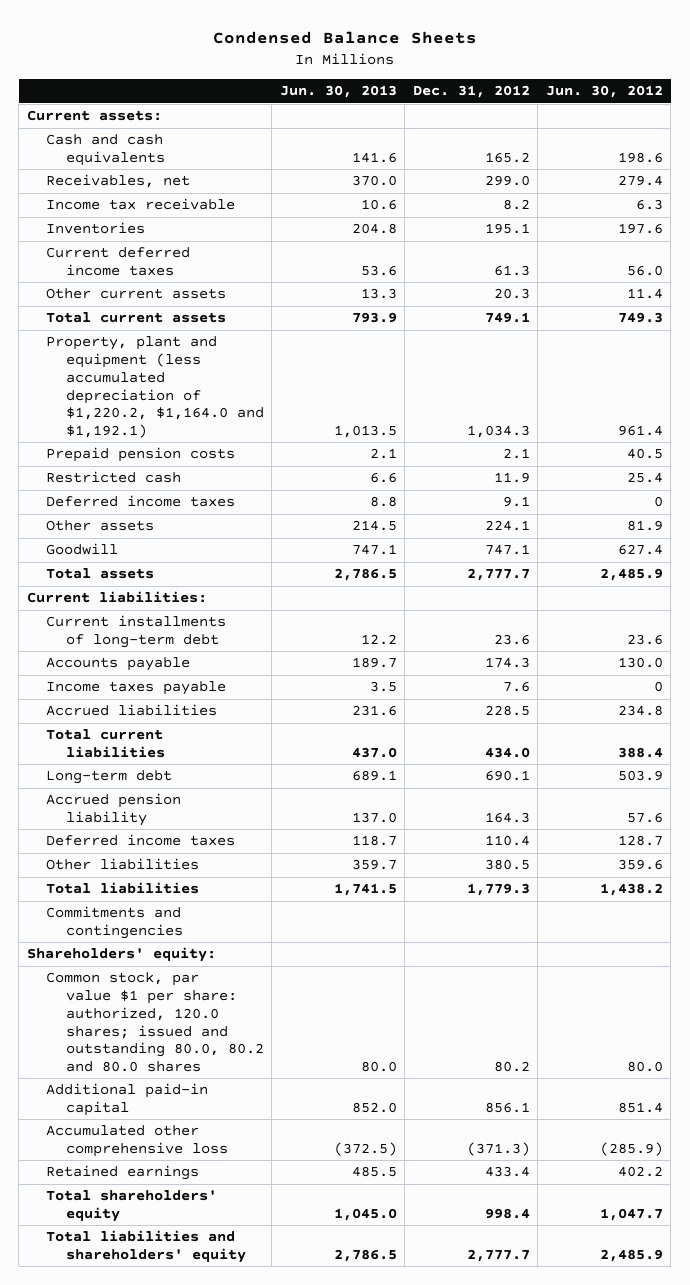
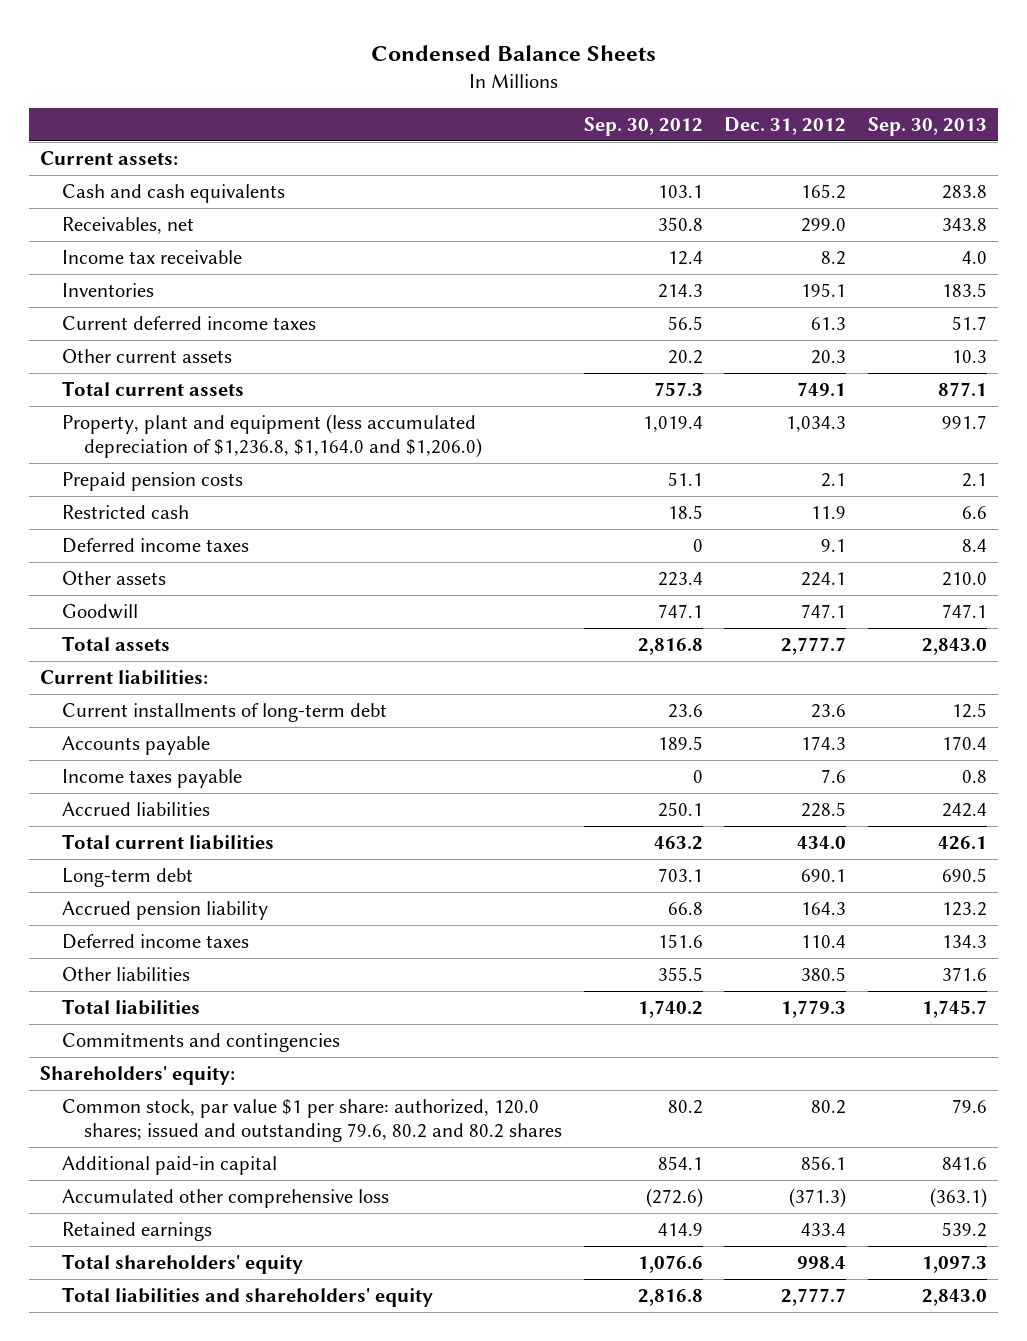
- | Jun. 30, 2013 | Dec. 31, 2012 | Jun. 30, 2012
+ | Sep. 30, 2012 | Dec. 31, 2012 | Sep. 30, 2013
- Property, plant and equipment (less accumulated depreciation of $1,220.2, $1,164.0 and $1,192.1) | 1,013.5 | 1,034.3 | 961.4
+ Property, plant and equipment (less accumulated depreciation of $1,236.8, $1,164.0 and $1,206.0) | 1,019.4 | 1,034.3 | 991.7
- Common stock, par value $1 per share: authorized, 120.0 shares; issued and outstanding 80.0, 80.2 and 80.0 shares | 80.0 | 80.2 | 80.0
+ Common stock, par value $1 per share: authorized, 120.0 shares; issued and outstanding 79.6, 80.2 and 80.2 shares | 80.2 | 80.2 | 79.6

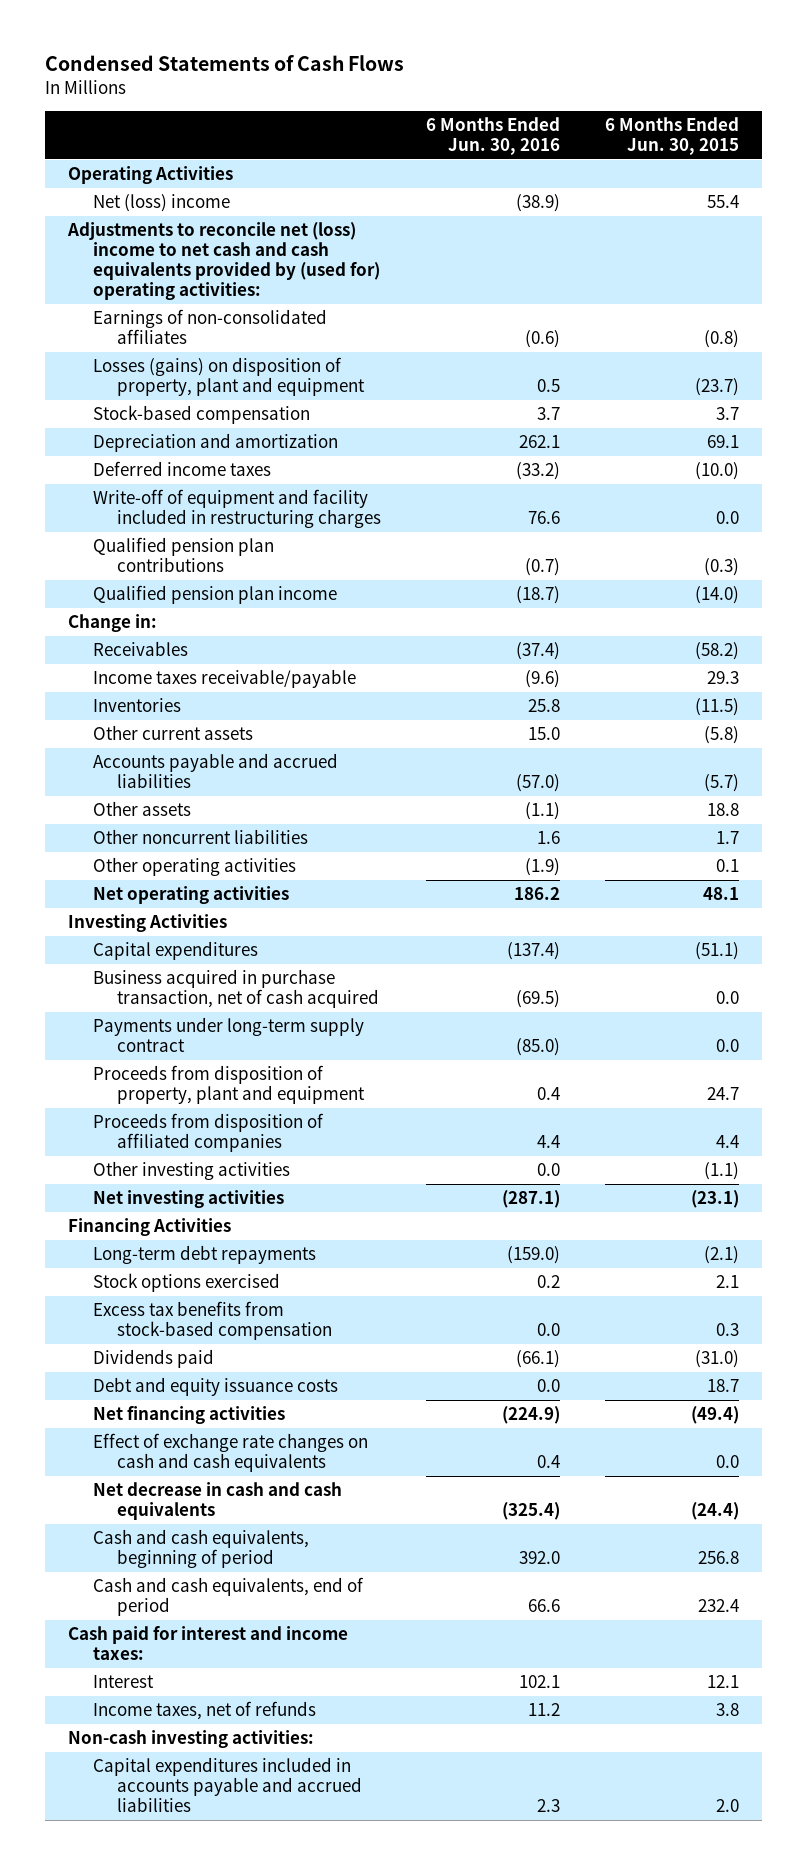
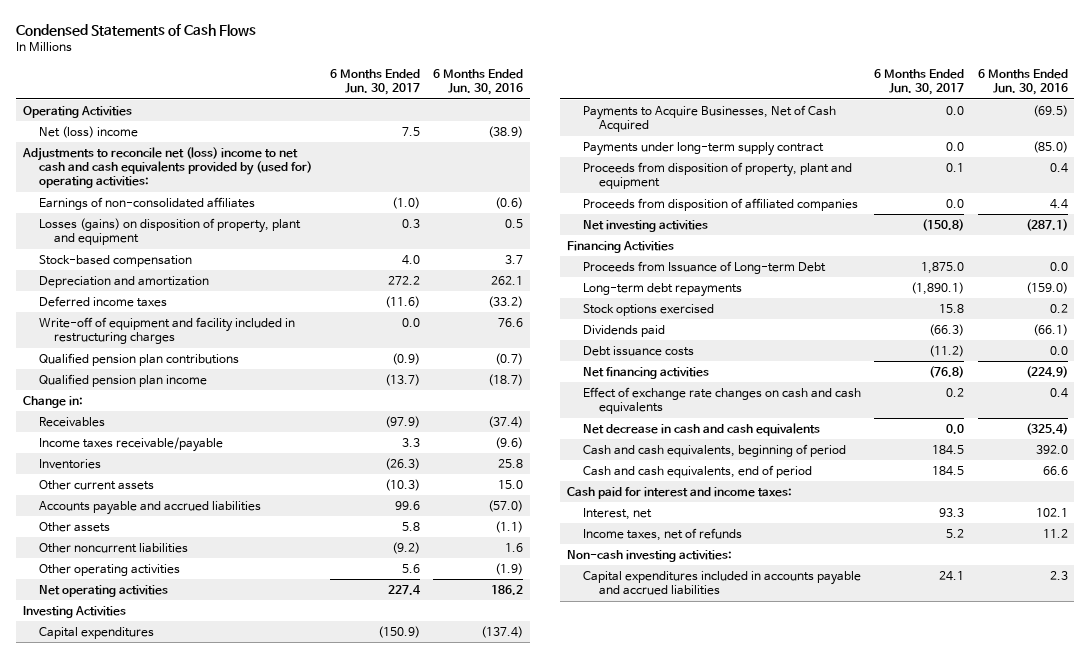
- | 6 Months Ended Jun. 30, 2016 | 6 Months Ended Jun. 30, 2015
+ | 6 Months Ended Jun. 30, 2017 | 6 Months Ended Jun. 30, 2016
- Business acquired in purchase transaction, net of cash acquired | (69.5) | 0.0
+ Payments to Acquire Businesses, Net of Cash Acquired | 0.0 | (69.5)
- Other investing activities | 0.0 | (1.1)
+ Proceeds from Issuance of Long-term Debt | 1,875.0 | 0.0
- Excess tax benefits from stock-based compensation | 0.0 | 0.3
- Debt and equity issuance costs | 0.0 | 18.7
+ Debt issuance costs | (11.2) | 0.0
- Interest | 102.1 | 12.1
+ Interest, net | 93.3 | 102.1

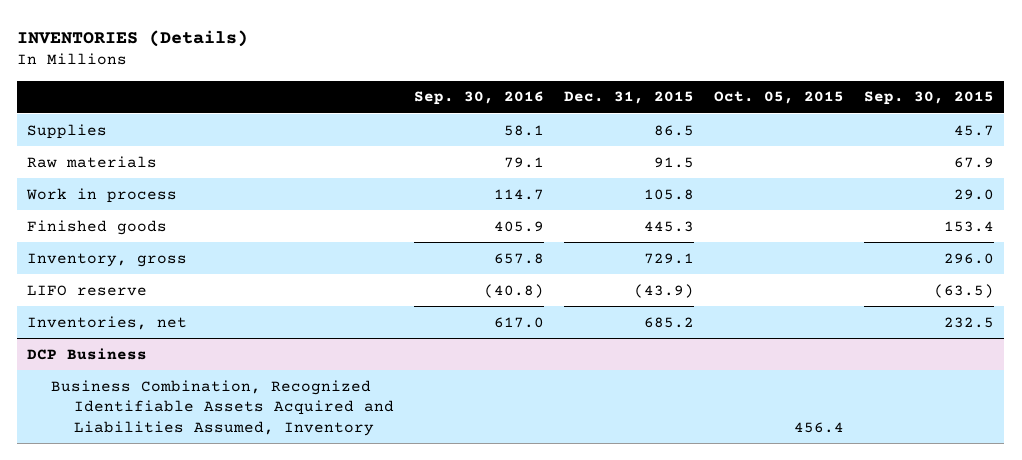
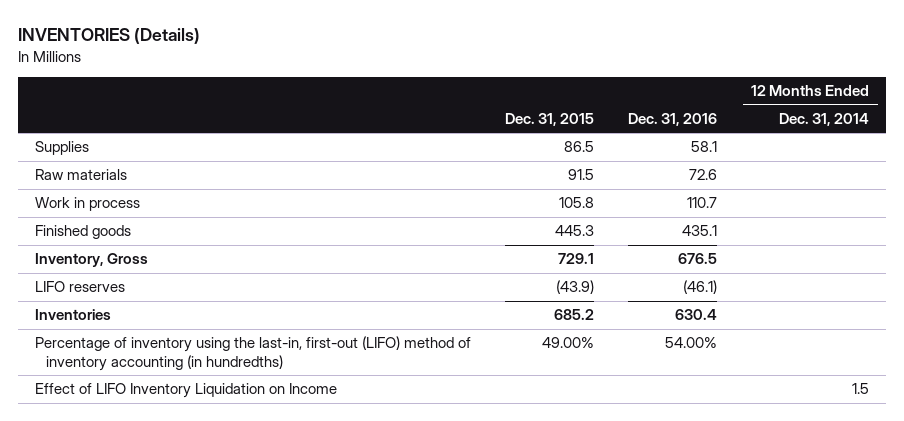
- | Sep. 30, 2016 | Dec. 31, 2015 | Oct. 05, 2015 | Sep. 30, 2015
+ | Dec. 31, 2015 | Dec. 31, 2016 | 12 Months Ended Dec. 31, 2014
- Inventory, gross | 657.8 | 729.1 | | 296.0
- LIFO reserve | (40.8) | (43.9) | | (63.5)
- Inventories, net | 617.0 | 685.2 | | 232.5
- DCP Business
- Business Combination, Recognized Identifiable Assets Acquired and Liabilities Assumed, Inventory | | | 456.4 |
+ Inventory, Gross | 729.1 | 676.5 |
+ LIFO reserves | (43.9) | (46.1) |
+ Inventories | 685.2 | 630.4 |
+ Percentage of inventory using the last-in, first-out (LIFO) method of inventory accounting (in hundredths) | 49.00% | 54.00% |
+ Effect of LIFO Inventory Liquidation on Income | | | 1.5

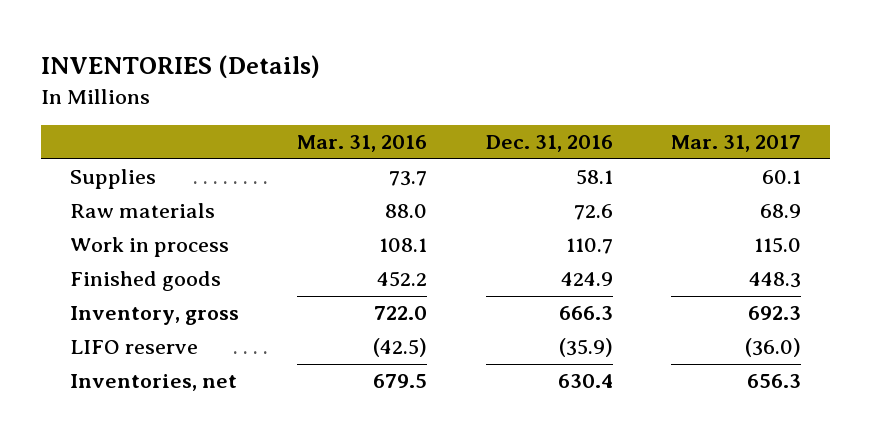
- | Dec. 31, 2015 | Dec. 31, 2016 | 12 Months Ended Dec. 31, 2014
+ | Mar. 31, 2016 | Dec. 31, 2016 | Mar. 31, 2017
- Finished goods | 445.3 | 435.1 |
- Inventory, Gross | 729.1 | 676.5 |
- LIFO reserves | (43.9) | (46.1) |
- Inventories | 685.2 | 630.4 |
- Percentage of inventory using the last-in, first-out (LIFO) method of inventory accounting (in hundredths) | 49.00% | 54.00% |
- Effect of LIFO Inventory Liquidation on Income | | | 1.5
+ Finished goods | 452.2 | 424.9 | 448.3
+ Inventory, gross | 722.0 | 666.3 | 692.3
+ LIFO reserve | (42.5) | (35.9) | (36.0)
+ Inventories, net | 679.5 | 630.4 | 656.3

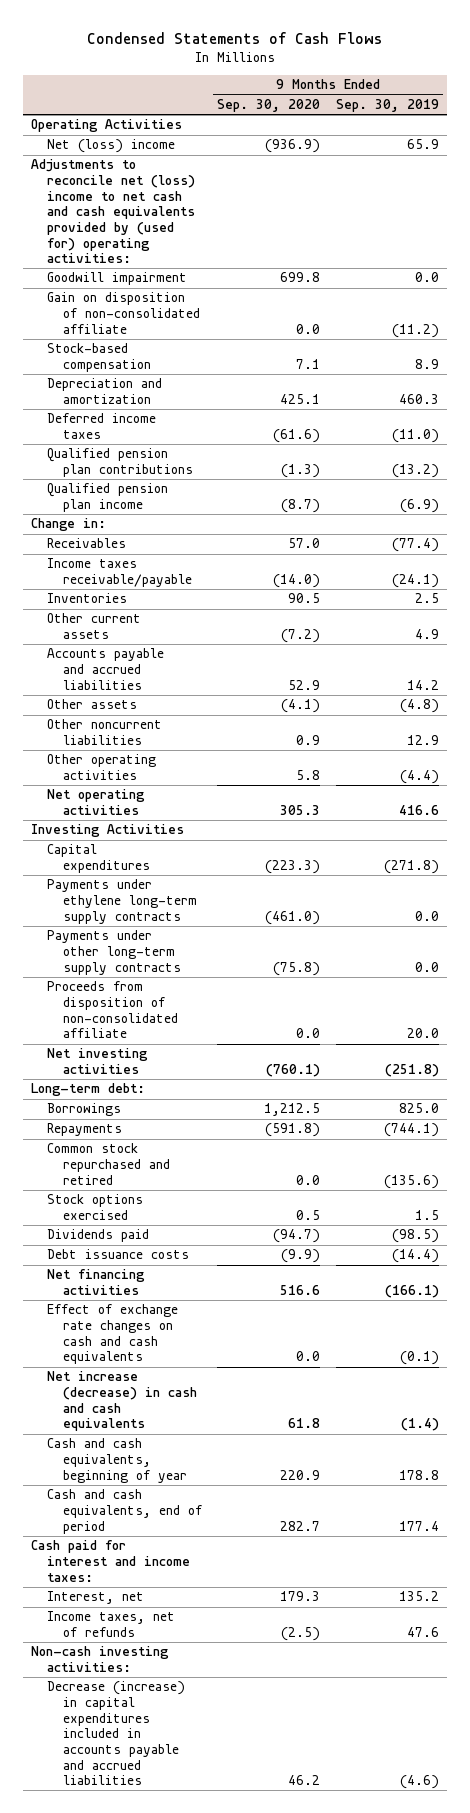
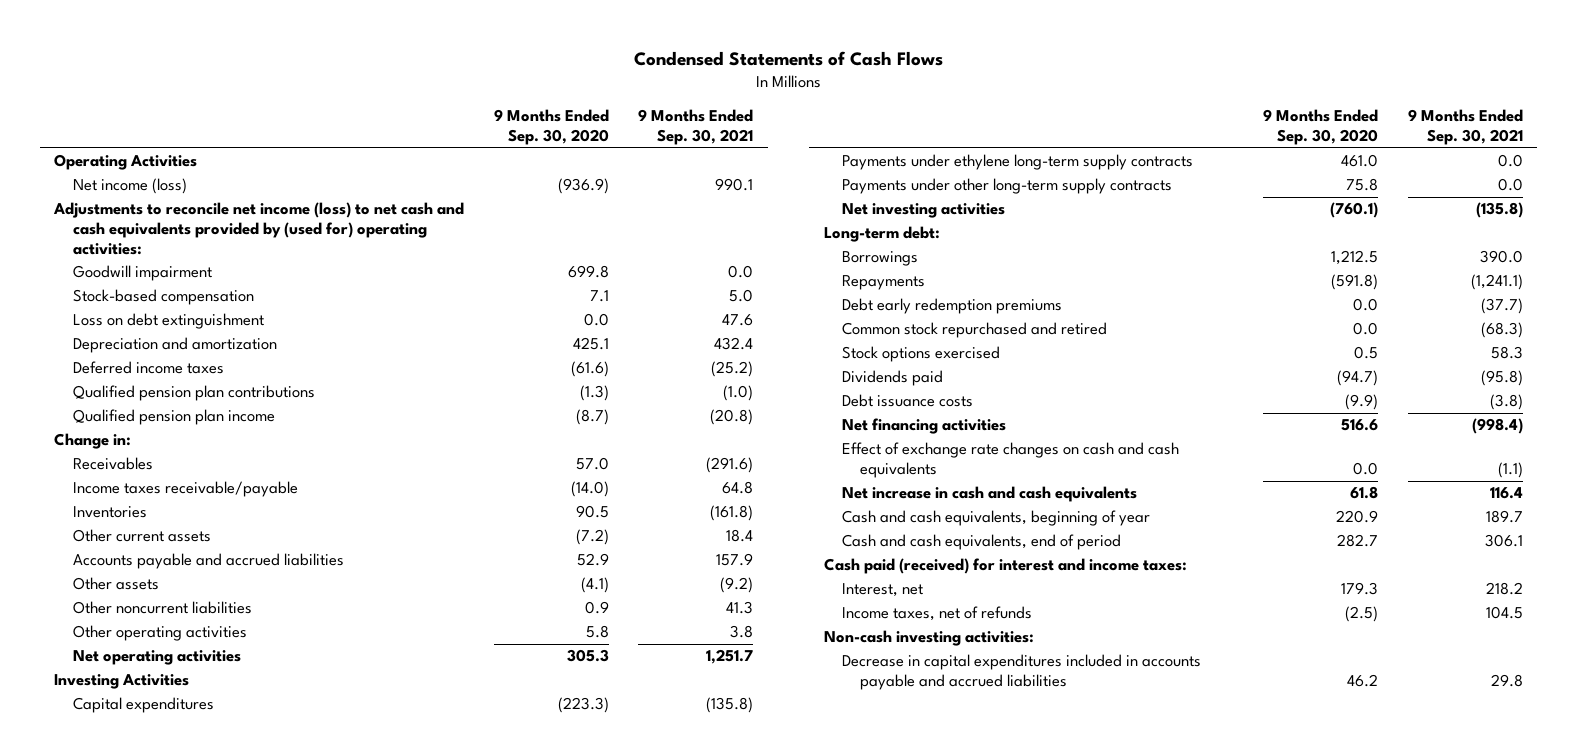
- | 9 Months Ended Sep. 30, 2020 | 9 Months Ended Sep. 30, 2019
+ | 9 Months Ended Sep. 30, 2020 | 9 Months Ended Sep. 30, 2021
- Net (loss) income | (936.9) | 65.9
- Adjustments to reconcile net (loss) income to net cash and cash equivalents provided by (used for) operating activities:
+ Net income (loss) | (936.9) | 990.1
+ Adjustments to reconcile net income (loss) to net cash and cash equivalents provided by (used for) operating activities:
- Gain on disposition of non-consolidated affiliate | 0.0 | (11.2)
+ Loss on debt extinguishment | 0.0 | 47.6
- Payments under ethylene long-term supply contracts | (461.0) | 0.0
- Payments under other long-term supply contracts | (75.8) | 0.0
- Proceeds from disposition of non-consolidated affiliate | 0.0 | 20.0
+ Payments under ethylene long-term supply contracts | 461.0 | 0.0
+ Payments under other long-term supply contracts | 75.8 | 0.0
+ Debt early redemption premiums | 0.0 | (37.7)
- Net increase (decrease) in cash and cash equivalents | 61.8 | (1.4)
+ Net increase in cash and cash equivalents | 61.8 | 116.4
- Cash paid for interest and income taxes:
+ Cash paid (received) for interest and income taxes:
- Decrease (increase) in capital expenditures included in accounts payable and accrued liabilities | 46.2 | (4.6)
+ Decrease in capital expenditures included in accounts payable and accrued liabilities | 46.2 | 29.8

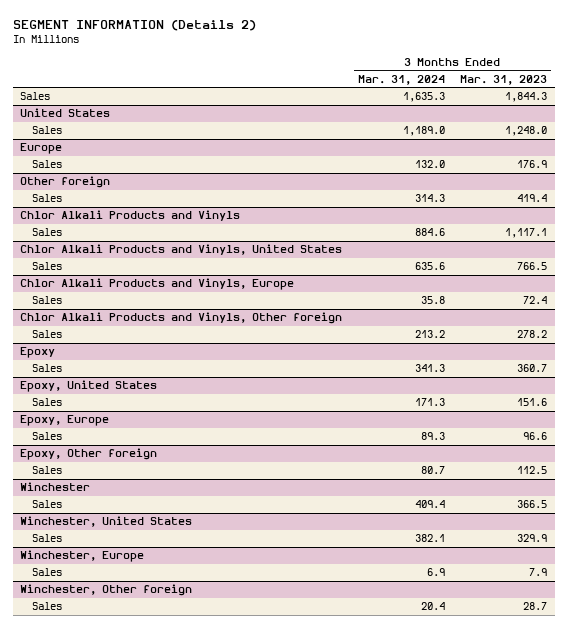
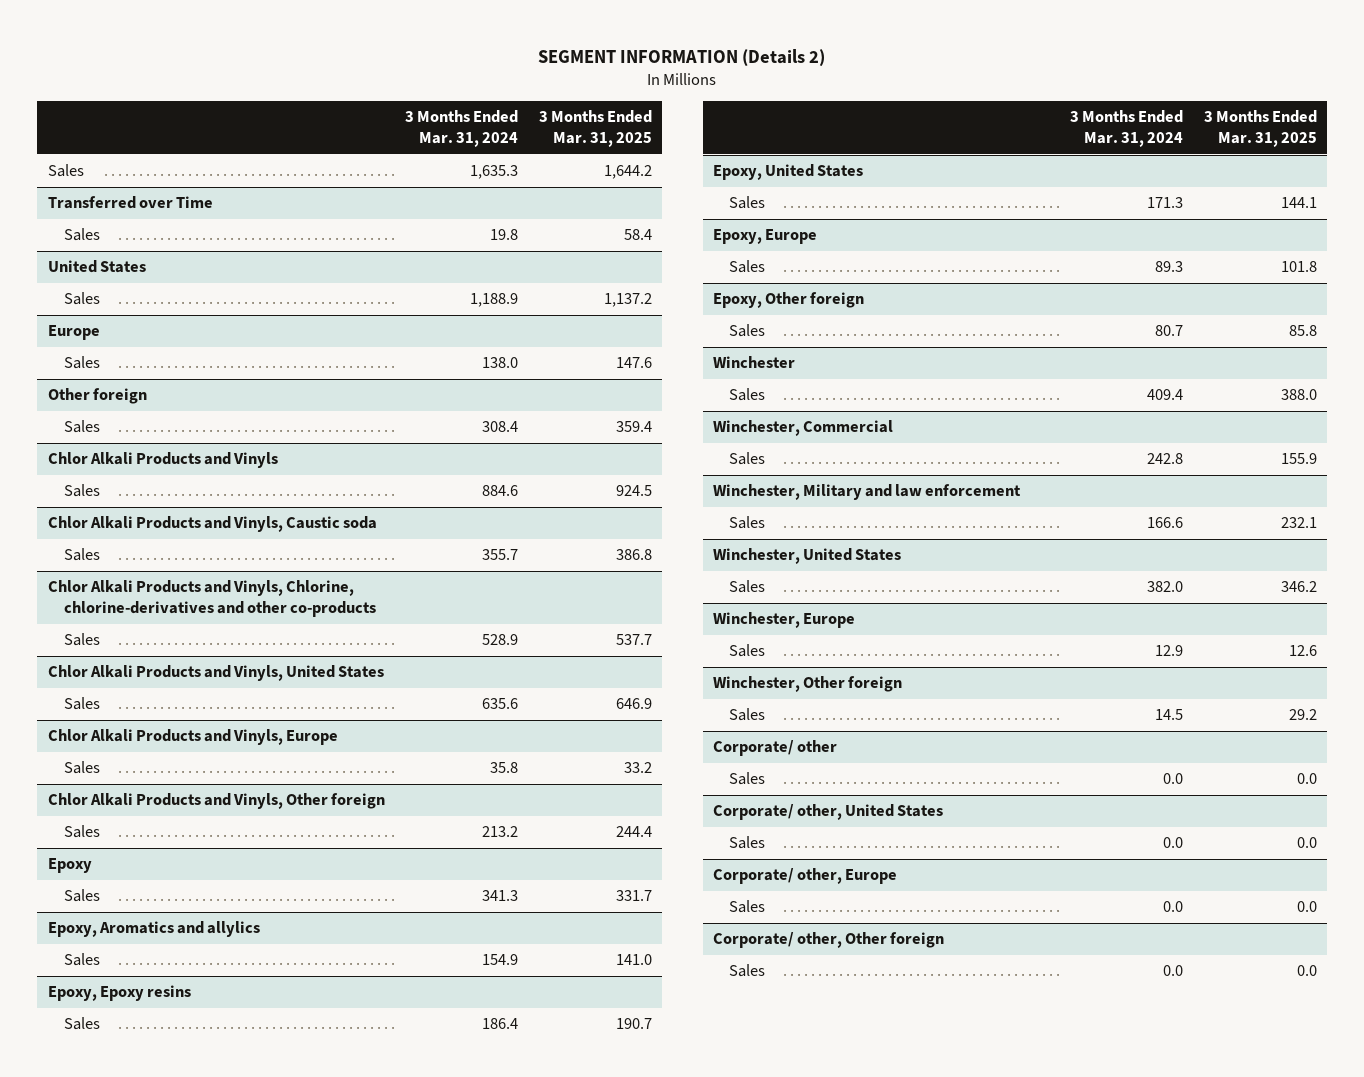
- | 3 Months Ended Mar. 31, 2024 | 3 Months Ended Mar. 31, 2023
+ | 3 Months Ended Mar. 31, 2024 | 3 Months Ended Mar. 31, 2025
+ Transferred over Time
+ Sales | 19.8 | 58.4
@ United States
- Sales | 1,189.0 | 1,248.0
+ Sales | 1,188.9 | 1,137.2
@ Europe
- Sales | 132.0 | 176.9
+ Sales | 138.0 | 147.6
@ Other foreign
- Sales | 314.3 | 419.4
+ Sales | 308.4 | 359.4
+ Chlor Alkali Products and Vinyls, Caustic soda
+ Sales | 355.7 | 386.8
+ Chlor Alkali Products and Vinyls, Chlorine, chlorine-derivatives and other co-products
+ Sales | 528.9 | 537.7
+ Epoxy, Aromatics and allylics
+ Sales | 154.9 | 141.0
+ Epoxy, Epoxy resins
+ Sales | 186.4 | 190.7
+ Winchester, Commercial
+ Sales | 242.8 | 155.9
+ Winchester, Military and law enforcement
+ Sales | 166.6 | 232.1
@ Winchester, United States
- Sales | 382.1 | 329.9
+ Sales | 382.0 | 346.2
@ Winchester, Europe
- Sales | 6.9 | 7.9
+ Sales | 12.9 | 12.6
@ Winchester, Other foreign
- Sales | 20.4 | 28.7
+ Sales | 14.5 | 29.2
+ Corporate/ other
+ Sales | 0.0 | 0.0
+ Corporate/ other, United States
+ Sales | 0.0 | 0.0
+ Corporate/ other, Europe
+ Sales | 0.0 | 0.0
+ Corporate/ other, Other foreign
+ Sales | 0.0 | 0.0

